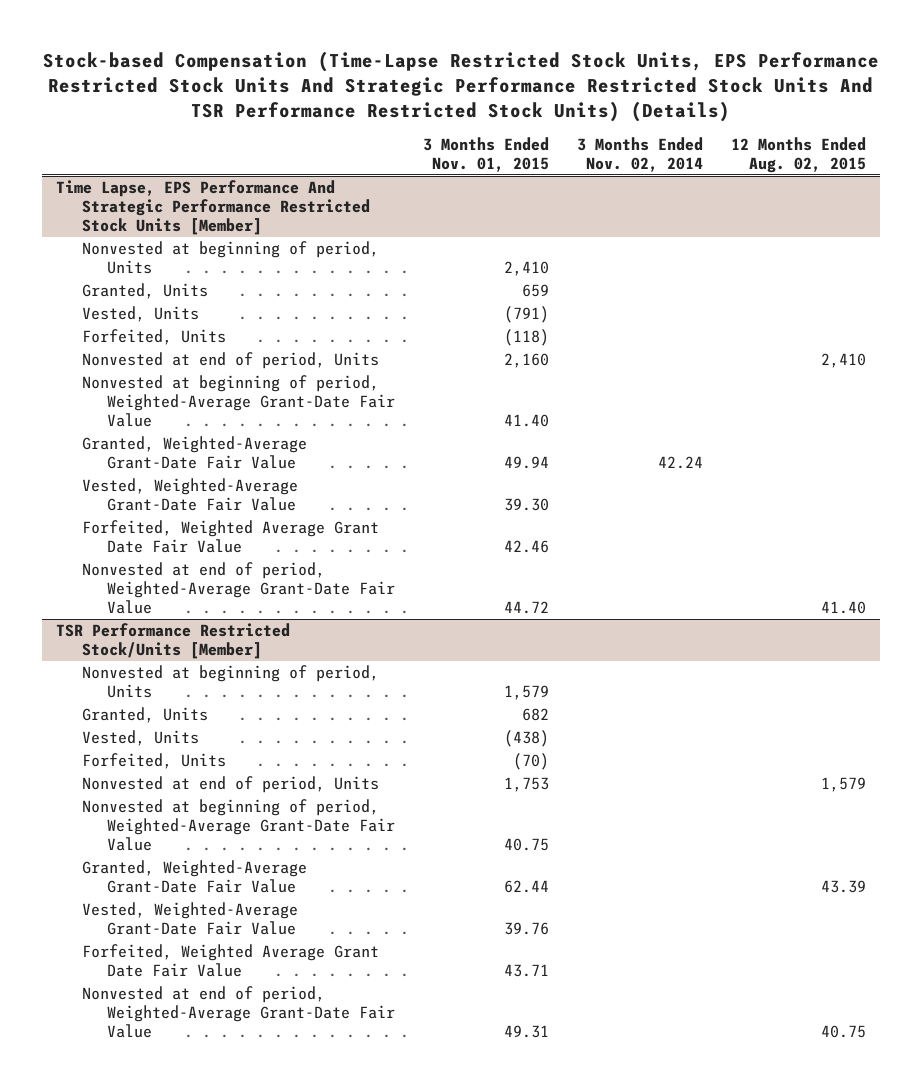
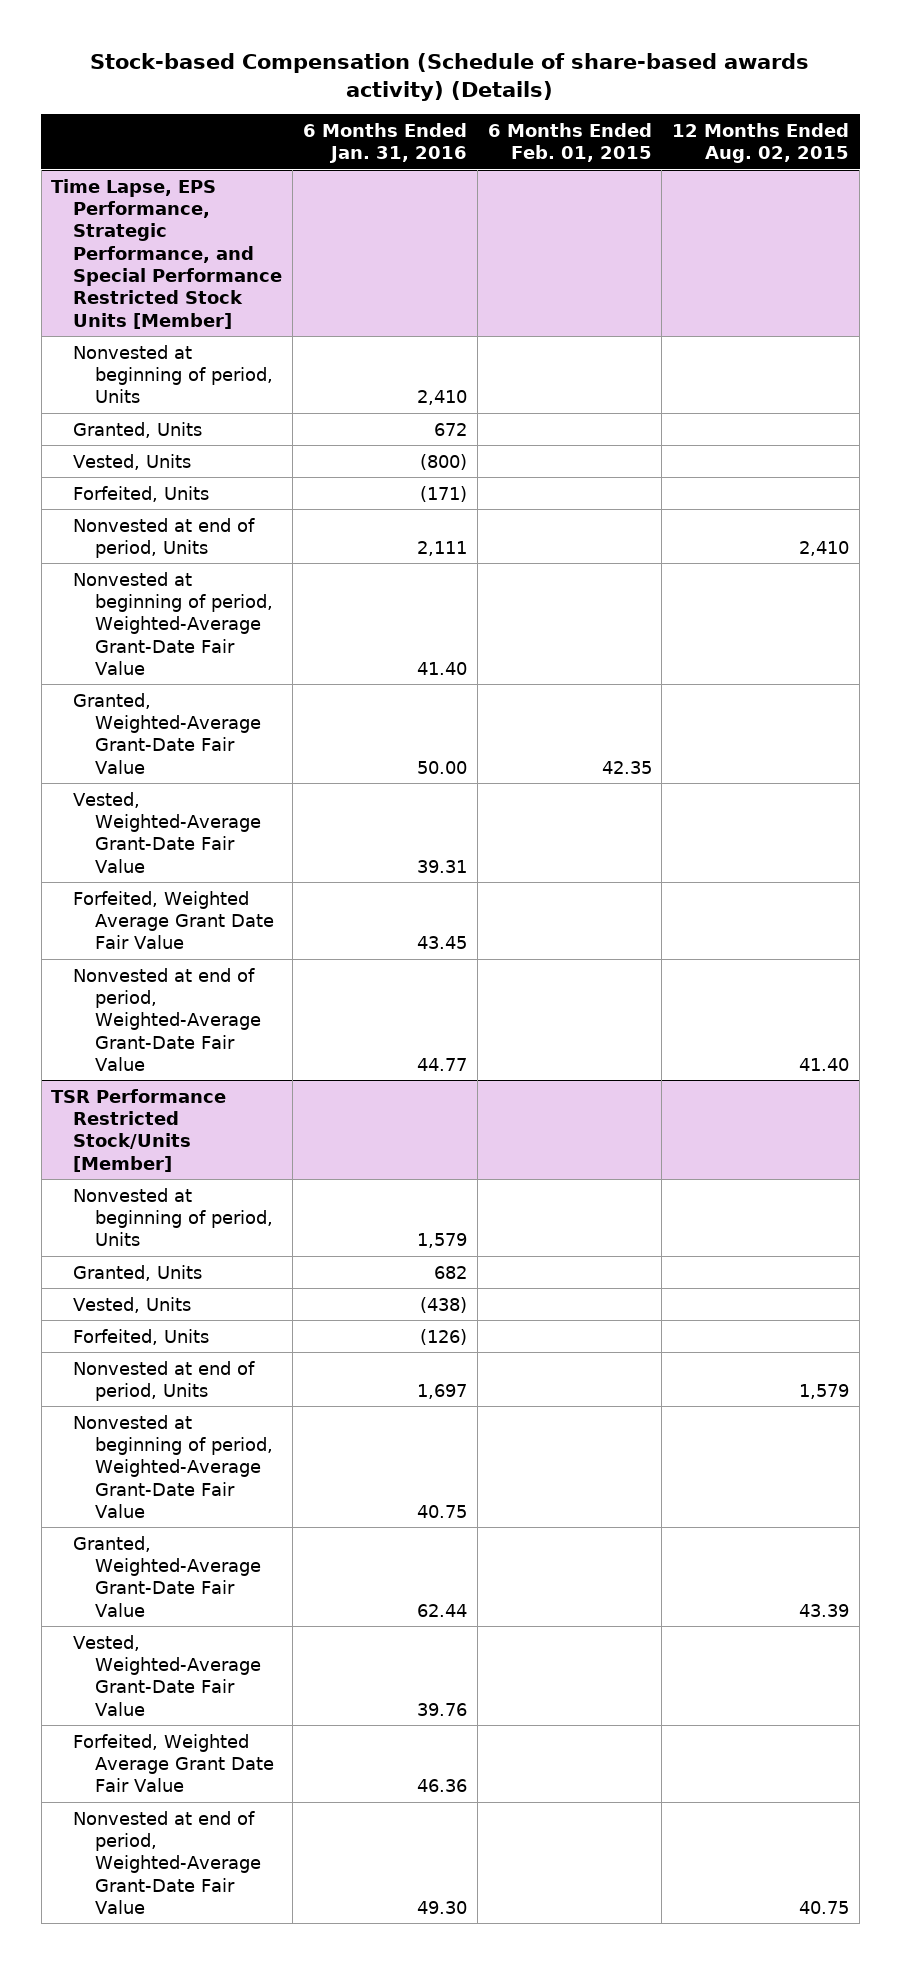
- Stock-based Compensation (Time-Lapse Restricted Stock Units, EPS Performance Restricted Stock Units And Strategic Performance Restricted Stock Units And TSR Performance Restricted Stock Units) (Details)
+ Stock-based Compensation (Schedule of share-based awards activity) (Details)
- | 3 Months Ended Nov. 01, 2015 | 3 Months Ended Nov. 02, 2014 | 12 Months Ended Aug. 02, 2015
+ | 6 Months Ended Jan. 31, 2016 | 6 Months Ended Feb. 01, 2015 | 12 Months Ended Aug. 02, 2015
- Time Lapse, EPS Performance And Strategic Performance Restricted Stock Units [Member]
+ Time Lapse, EPS Performance, Strategic Performance, and Special Performance Restricted Stock Units [Member]

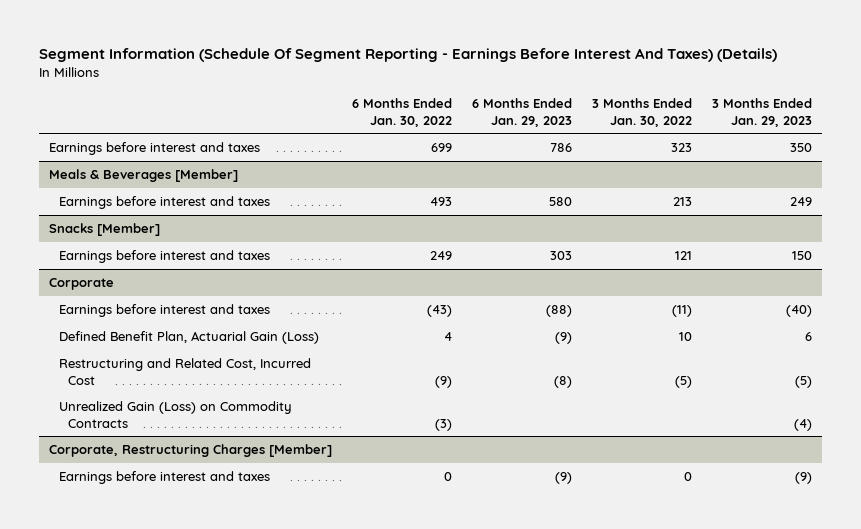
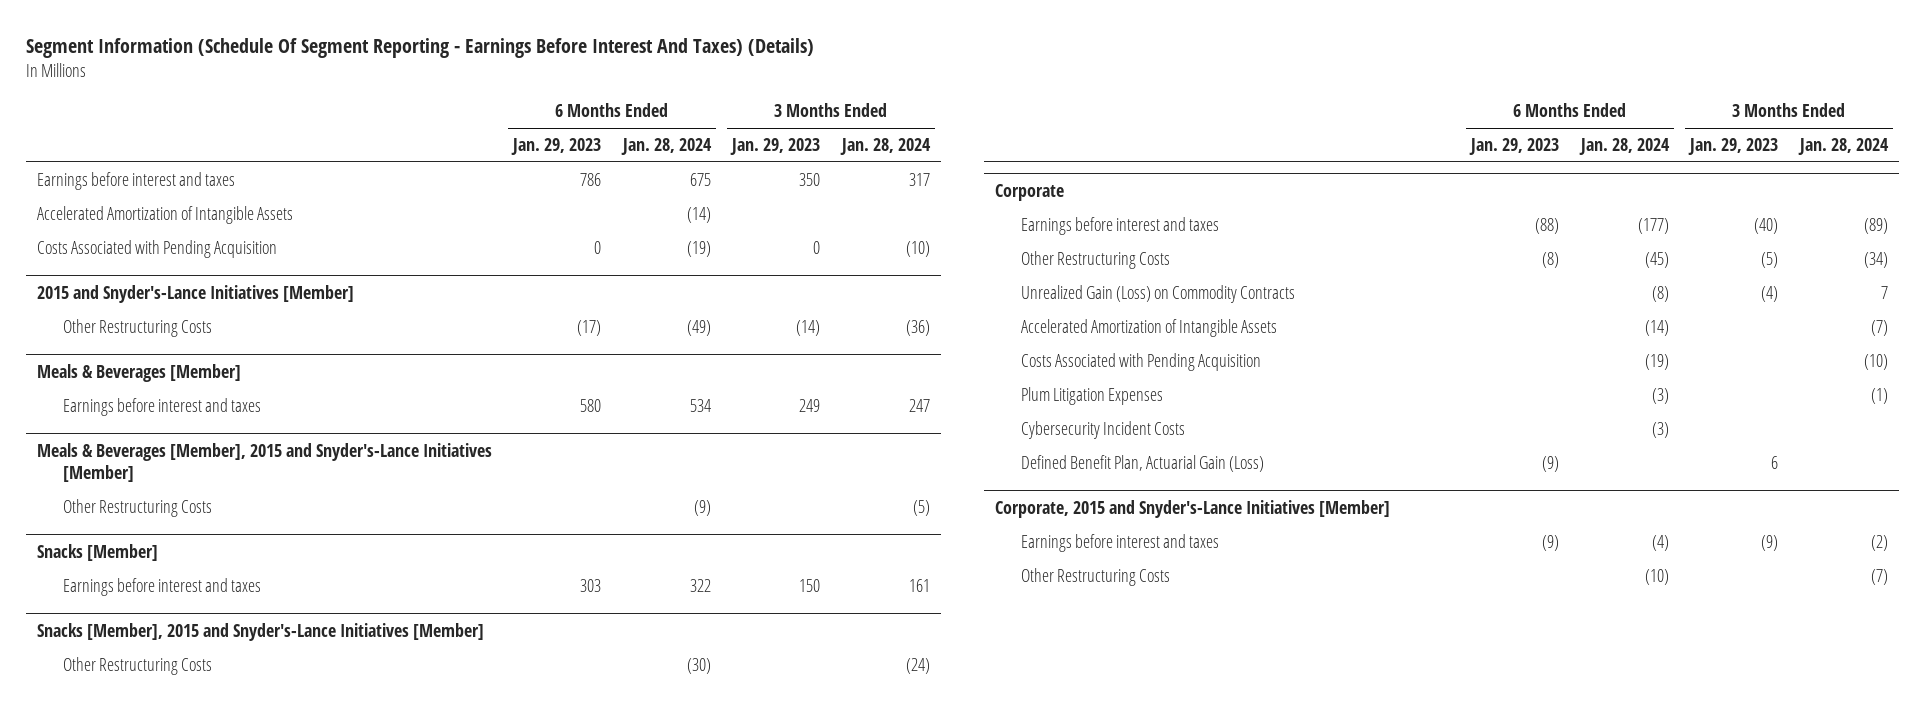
- | 6 Months Ended Jan. 30, 2022 | 6 Months Ended Jan. 29, 2023 | 3 Months Ended Jan. 30, 2022 | 3 Months Ended Jan. 29, 2023
+ | 6 Months Ended Jan. 29, 2023 | 6 Months Ended Jan. 28, 2024 | 3 Months Ended Jan. 29, 2023 | 3 Months Ended Jan. 28, 2024
+ Accelerated Amortization of Intangible Assets | | (14) | |
+ Costs Associated with Pending Acquisition | 0 | (19) | 0 | (10)
+ 2015 and Snyder's-Lance Initiatives [Member]
+ Other Restructuring Costs | (17) | (49) | (14) | (36)
+ Meals & Beverages [Member], 2015 and Snyder's-Lance Initiatives [Member]
+ Other Restructuring Costs | | (9) | | (5)
+ Snacks [Member], 2015 and Snyder's-Lance Initiatives [Member]
+ Other Restructuring Costs | | (30) | | (24)
@ Corporate
- Restructuring and Related Cost, Incurred Cost | (9) | (8) | (5) | (5)
+ Other Restructuring Costs | (8) | (45) | (5) | (34)
- Corporate, Restructuring Charges [Member]
@ Corporate
+ Accelerated Amortization of Intangible Assets | | (14) | | (7)
+ Costs Associated with Pending Acquisition | | (19) | | (10)
+ Plum Litigation Expenses | | (3) | | (1)
+ Cybersecurity Incident Costs | | (3) | |
moved down: Defined Benefit Plan, Actuarial Gain (Loss) | (9) | | 6 |
+ Corporate, 2015 and Snyder's-Lance Initiatives [Member]
+ Other Restructuring Costs | | (10) | | (7)

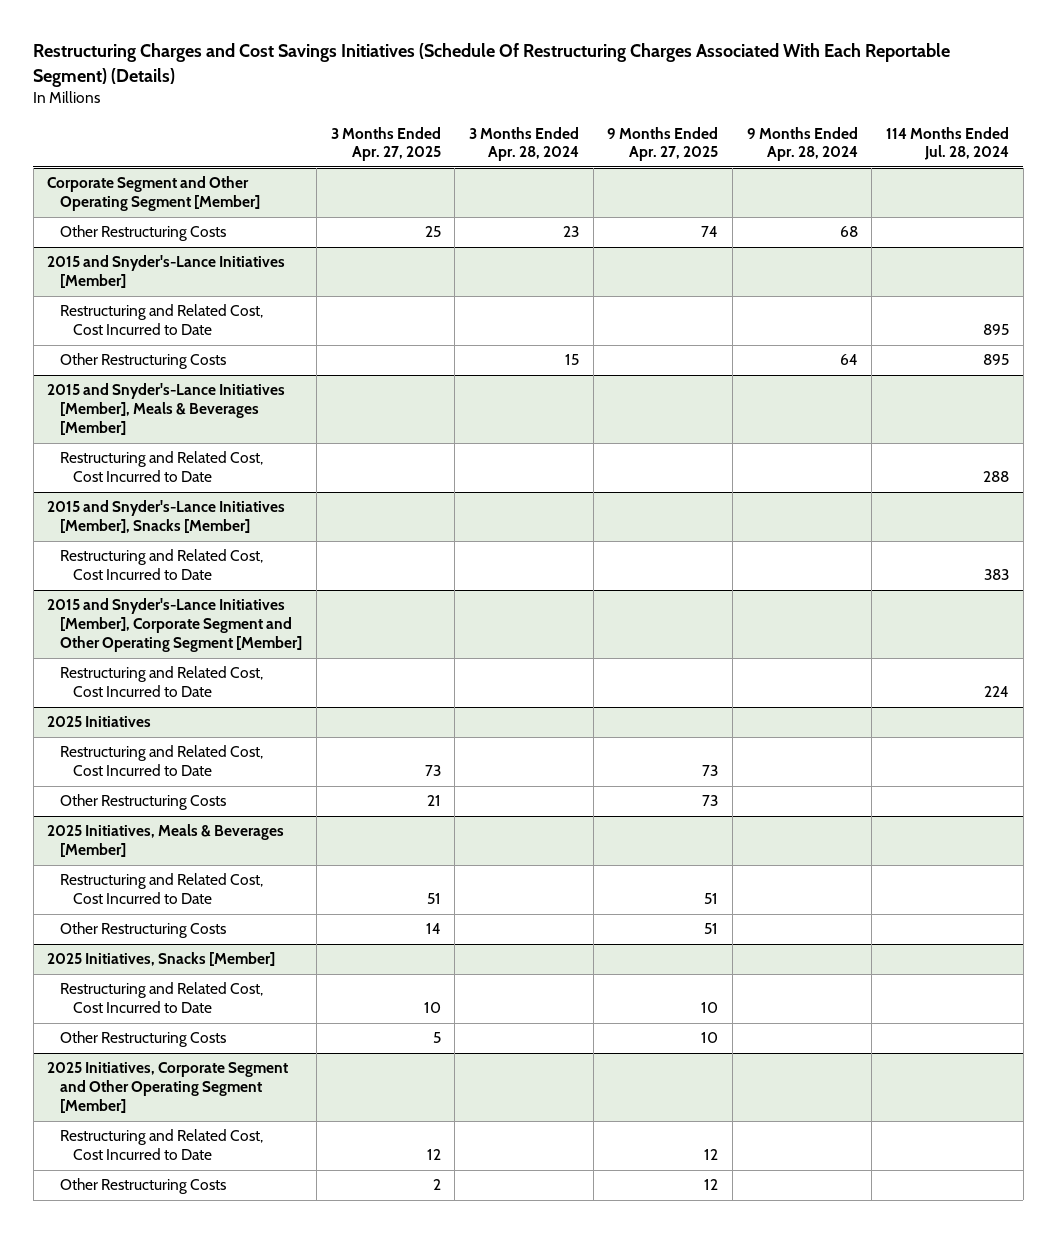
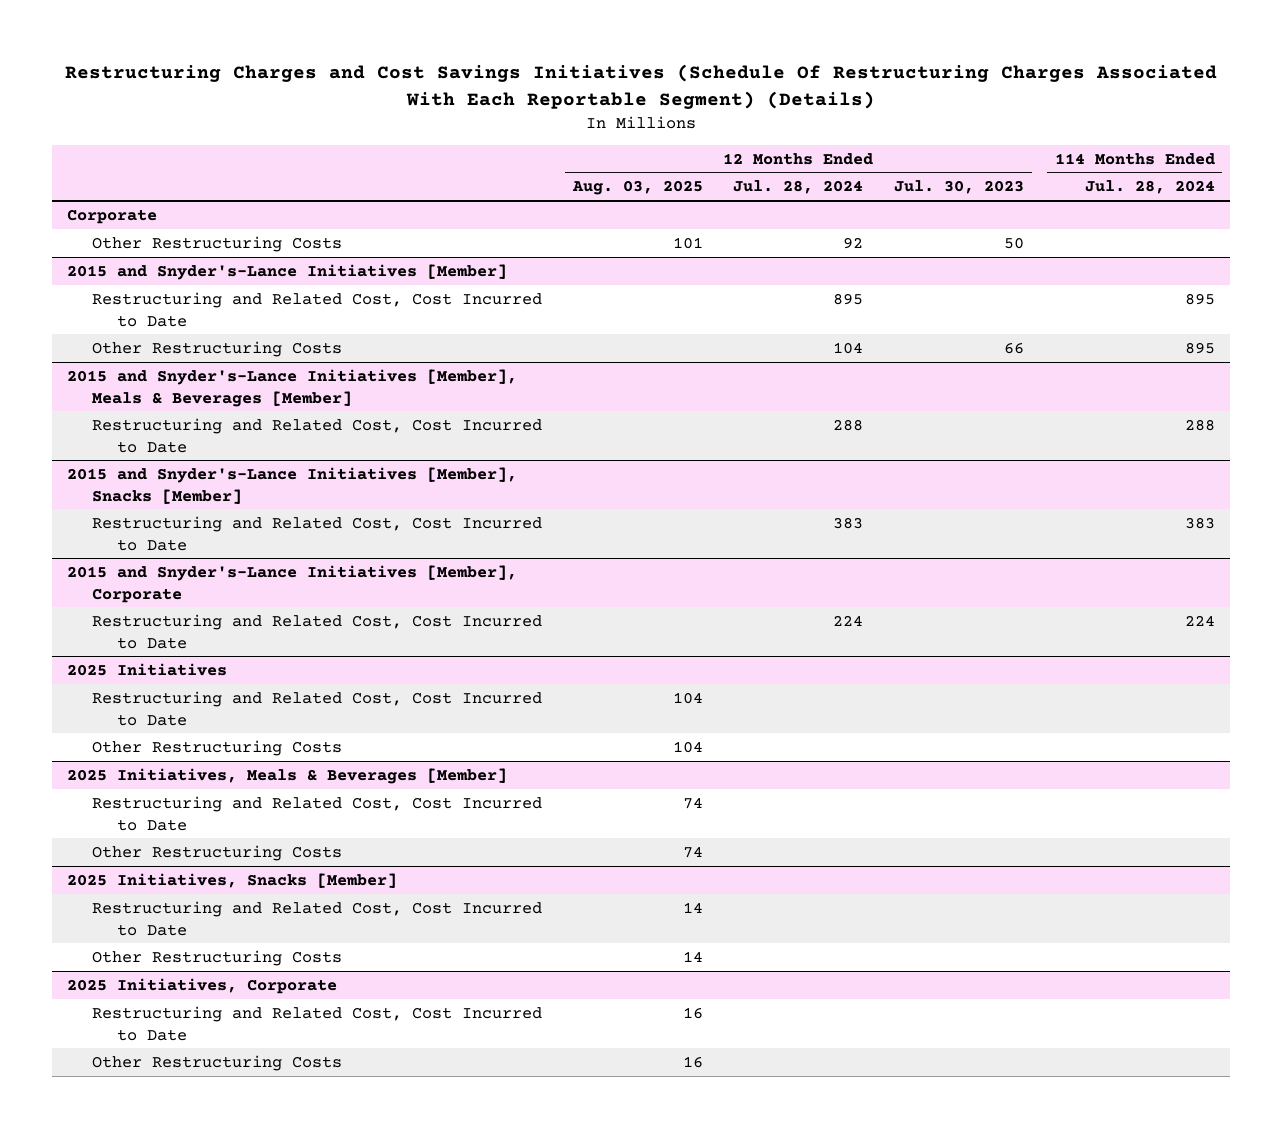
- | 3 Months Ended Apr. 27, 2025 | 3 Months Ended Apr. 28, 2024 | 9 Months Ended Apr. 27, 2025 | 9 Months Ended Apr. 28, 2024 | 114 Months Ended Jul. 28, 2024
+ | 12 Months Ended Aug. 03, 2025 | 12 Months Ended Jul. 28, 2024 | 12 Months Ended Jul. 30, 2023 | 114 Months Ended Jul. 28, 2024
- Corporate Segment and Other Operating Segment [Member]
+ Corporate
- 2015 and Snyder's-Lance Initiatives [Member], Corporate Segment and Other Operating Segment [Member]
+ 2015 and Snyder's-Lance Initiatives [Member], Corporate
- 2025 Initiatives, Corporate Segment and Other Operating Segment [Member]
+ 2025 Initiatives, Corporate

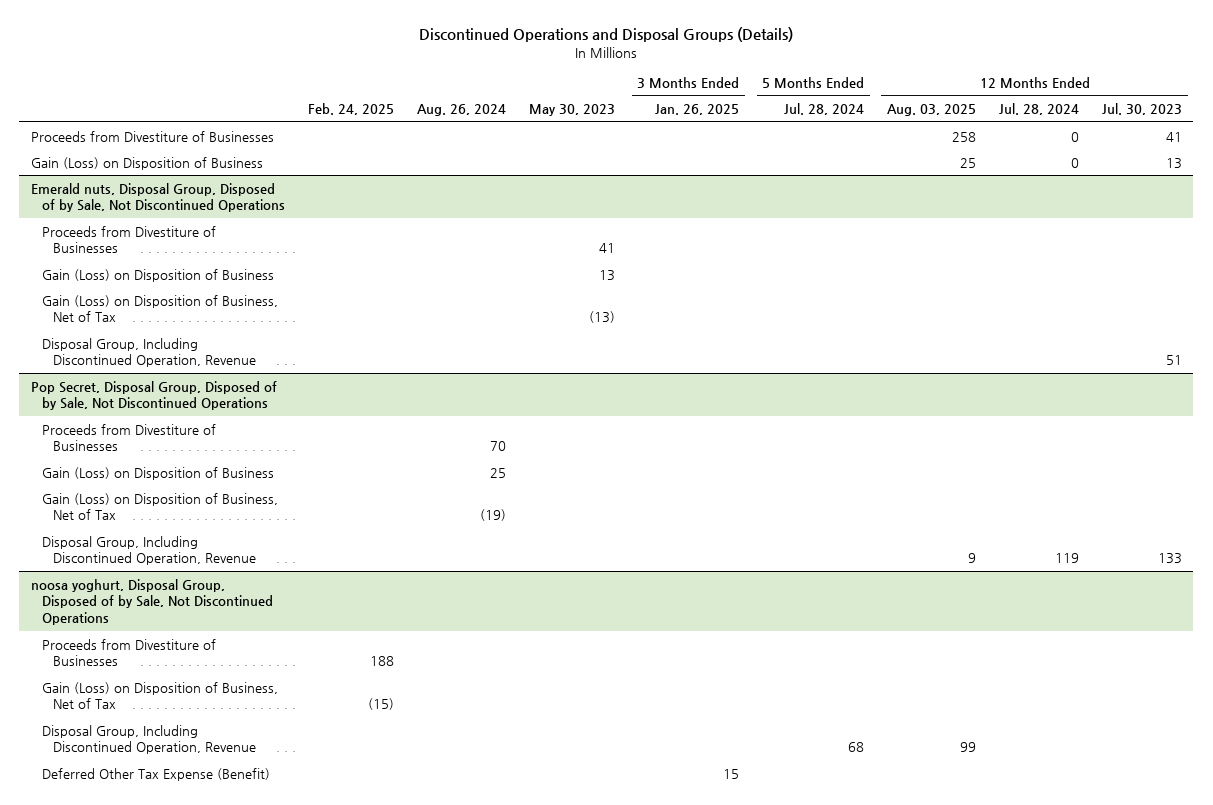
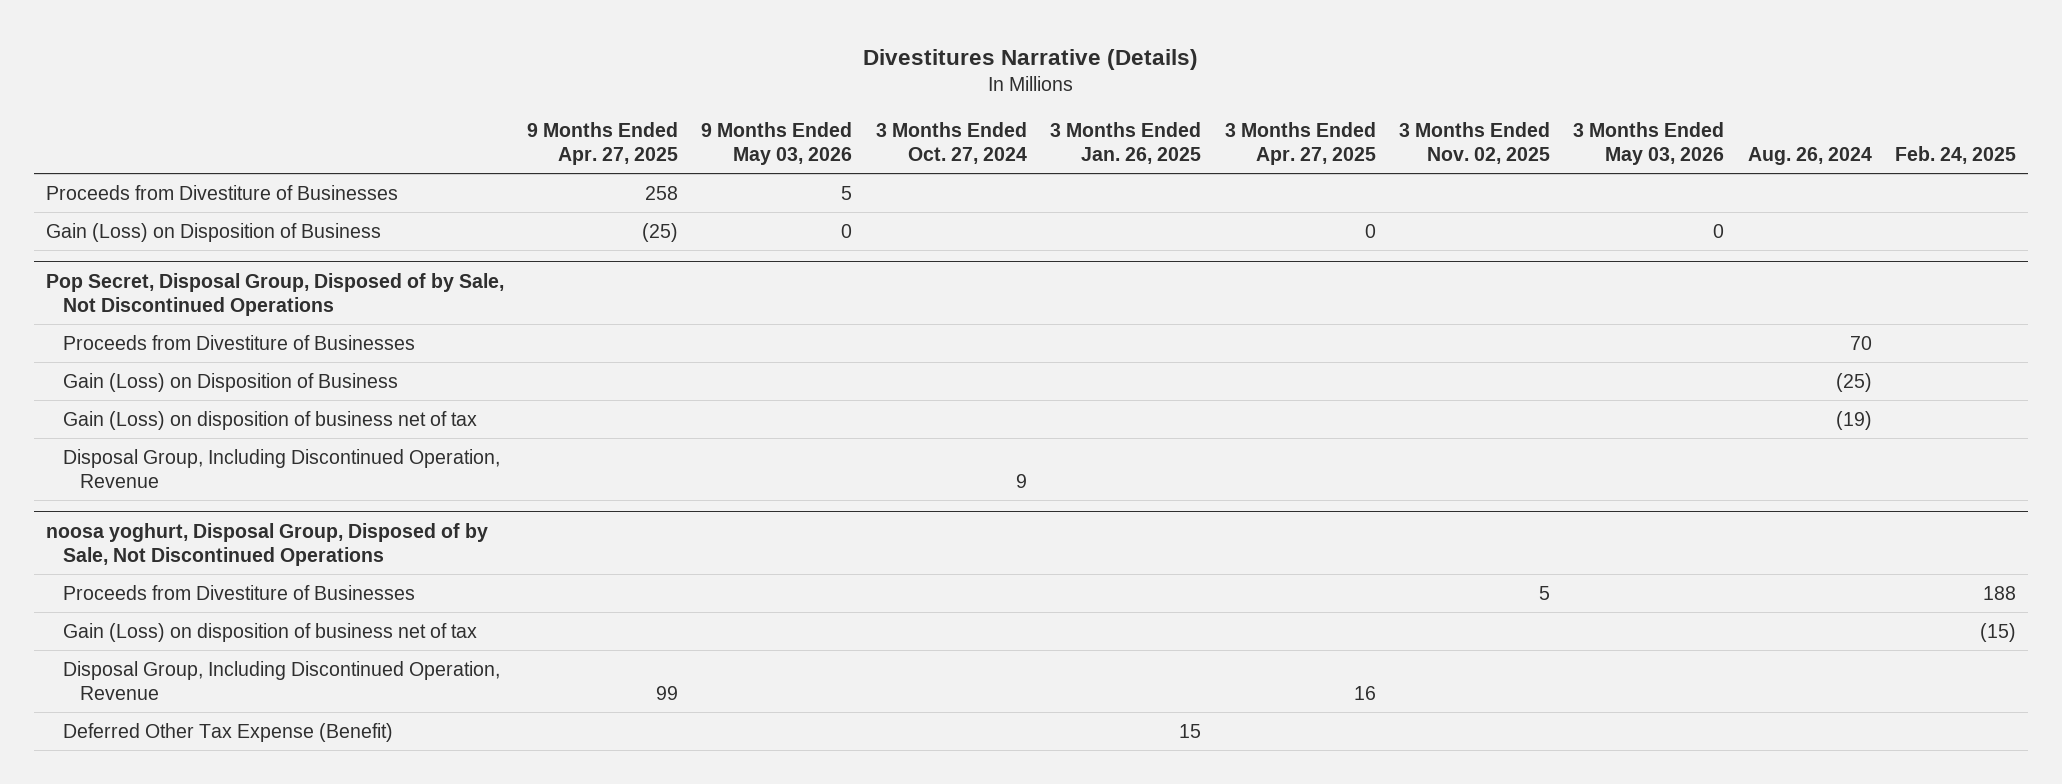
- Discontinued Operations and Disposal Groups (Details)
+ Divestitures Narrative (Details)
- | Feb. 24, 2025 | Aug. 26, 2024 | May 30, 2023 | 3 Months Ended Jan. 26, 2025 | 5 Months Ended Jul. 28, 2024 | 12 Months Ended Aug. 03, 2025 | 12 Months Ended Jul. 28, 2024 | 12 Months Ended Jul. 30, 2023
+ | 9 Months Ended Apr. 27, 2025 | 9 Months Ended May 03, 2026 | 3 Months Ended Oct. 27, 2024 | 3 Months Ended Jan. 26, 2025 | 3 Months Ended Apr. 27, 2025 | 3 Months Ended Nov. 02, 2025 | 3 Months Ended May 03, 2026 | Aug. 26, 2024 | Feb. 24, 2025
- Emerald nuts, Disposal Group, Disposed of by Sale, Not Discontinued Operations
- Proceeds from Divestiture of Businesses | | | 41 | | | | |
- Gain (Loss) on Disposition of Business | | | 13 | | | | |
- Gain (Loss) on Disposition of Business, Net of Tax | | | (13) | | | | |
- Disposal Group, Including Discontinued Operation, Revenue | | | | | | | | 51
@ Pop Secret, Disposal Group, Disposed of by Sale, Not Discontinued Operations
- Gain (Loss) on Disposition of Business | | 25 | | | | | |
- Gain (Loss) on Disposition of Business, Net of Tax | | (19) | | | | | |
+ Gain (Loss) on Disposition of Business | | | | | | | | (25) |
+ Gain (Loss) on disposition of business net of tax | | | | | | | | (19) |
@ noosa yoghurt, Disposal Group, Disposed of by Sale, Not Discontinued Operations
- Gain (Loss) on Disposition of Business, Net of Tax | (15) | | | | | | |
+ Gain (Loss) on disposition of business net of tax | | | | | | | | | (15)

